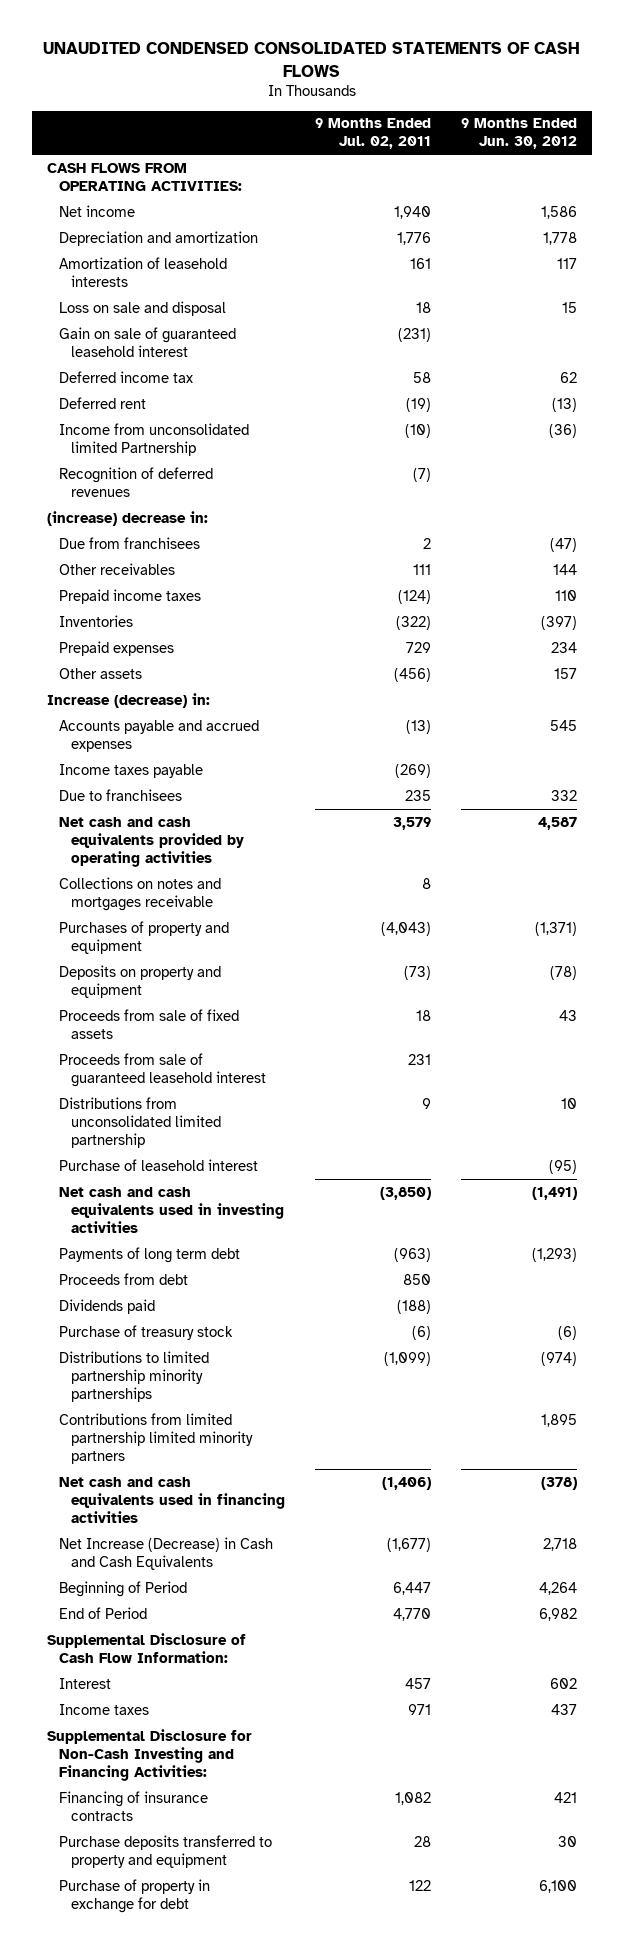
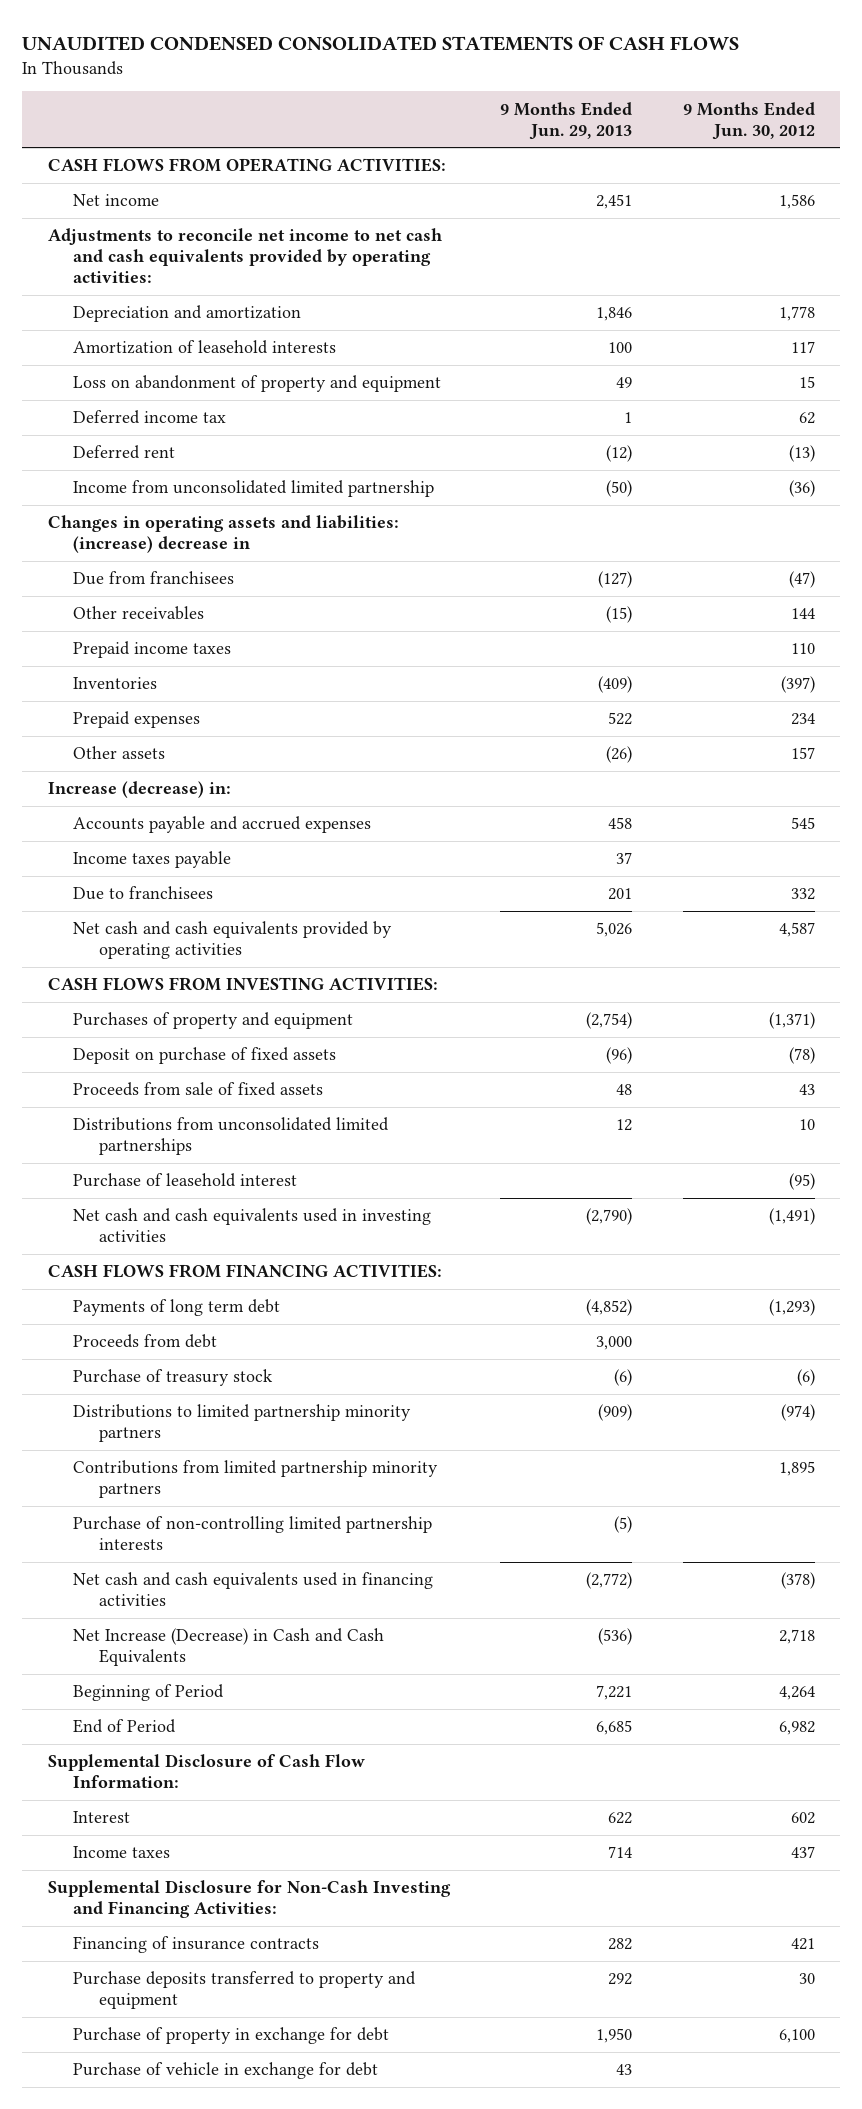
- | 9 Months Ended Jul. 02, 2011 | 9 Months Ended Jun. 30, 2012
+ | 9 Months Ended Jun. 29, 2013 | 9 Months Ended Jun. 30, 2012
+ Adjustments to reconcile net income to net cash and cash equivalents provided by operating activities:
- Loss on sale and disposal | 18 | 15
- Gain on sale of guaranteed leasehold interest | (231) |
+ Loss on abandonment of property and equipment | 49 | 15
- Income from unconsolidated limited Partnership | (10) | (36)
- Recognition of deferred revenues | (7) |
- (increase) decrease in:
+ Income from unconsolidated limited partnership | (50) | (36)
+ Changes in operating assets and liabilities: (increase) decrease in
- Collections on notes and mortgages receivable | 8 |
+ CASH FLOWS FROM INVESTING ACTIVITIES:
- Deposits on property and equipment | (73) | (78)
+ Deposit on purchase of fixed assets | (96) | (78)
- Proceeds from sale of guaranteed leasehold interest | 231 |
- Distributions from unconsolidated limited partnership | 9 | 10
+ Distributions from unconsolidated limited partnerships | 12 | 10
+ CASH FLOWS FROM FINANCING ACTIVITIES:
- Dividends paid | (188) |
- Distributions to limited partnership minority partnerships | (1,099) | (974)
- Contributions from limited partnership limited minority partners | | 1,895
+ Distributions to limited partnership minority partners | (909) | (974)
+ Contributions from limited partnership minority partners | | 1,895
+ Purchase of non-controlling limited partnership interests | (5) |
+ Purchase of vehicle in exchange for debt | 43 |

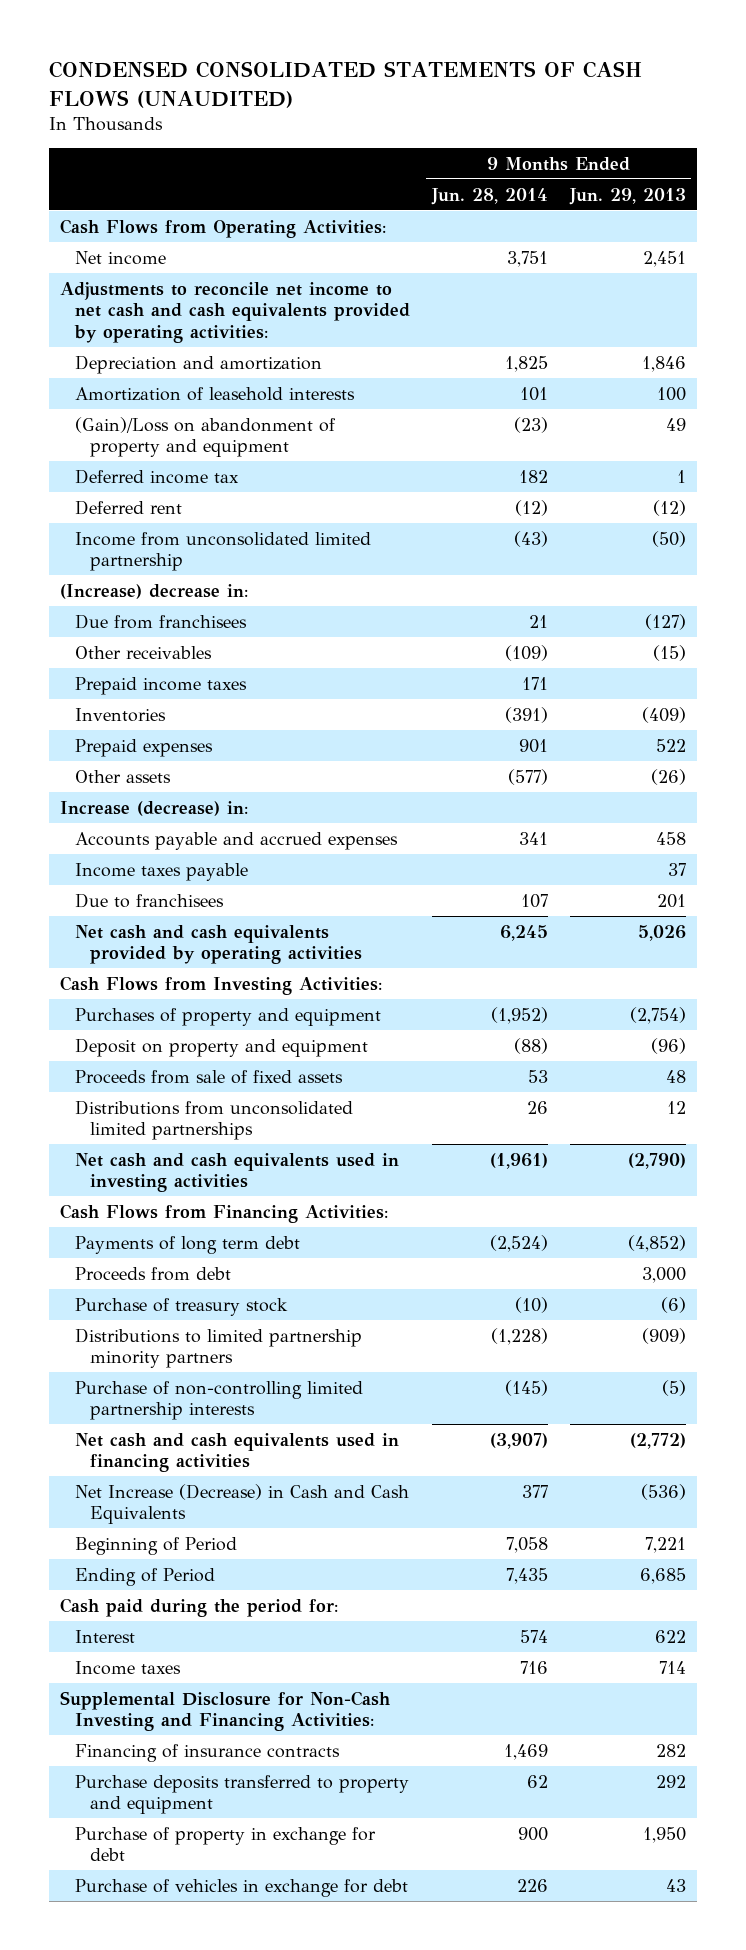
- UNAUDITED CONDENSED CONSOLIDATED STATEMENTS OF CASH FLOWS
+ CONDENSED CONSOLIDATED STATEMENTS OF CASH FLOWS (UNAUDITED)
- | 9 Months Ended Jun. 29, 2013 | 9 Months Ended Jun. 30, 2012
+ | 9 Months Ended Jun. 28, 2014 | 9 Months Ended Jun. 29, 2013
- CASH FLOWS FROM OPERATING ACTIVITIES:
+ Cash Flows from Operating Activities:
- Loss on abandonment of property and equipment | 49 | 15
+ (Gain)/Loss on abandonment of property and equipment | (23) | 49
- Changes in operating assets and liabilities: (increase) decrease in
+ (Increase) decrease in:
- CASH FLOWS FROM INVESTING ACTIVITIES:
+ Cash Flows from Investing Activities:
- Deposit on purchase of fixed assets | (96) | (78)
+ Deposit on property and equipment | (88) | (96)
- Purchase of leasehold interest | | (95)
- CASH FLOWS FROM FINANCING ACTIVITIES:
+ Cash Flows from Financing Activities:
- Contributions from limited partnership minority partners | | 1,895
- End of Period | 6,685 | 6,982
- Supplemental Disclosure of Cash Flow Information:
+ Ending of Period | 7,435 | 6,685
+ Cash paid during the period for:
- Purchase of vehicle in exchange for debt | 43 |
+ Purchase of vehicles in exchange for debt | 226 | 43

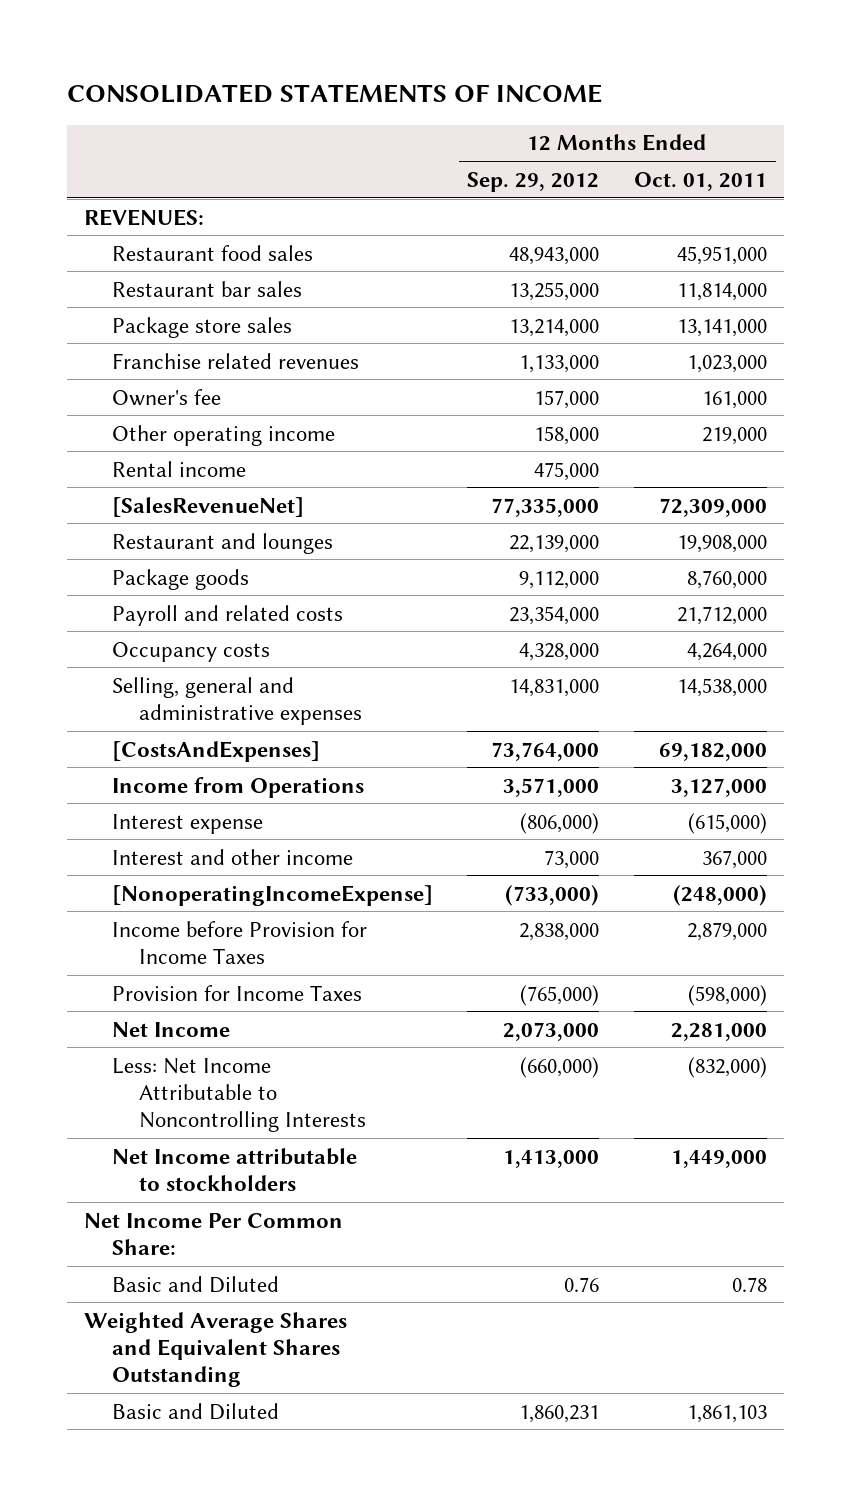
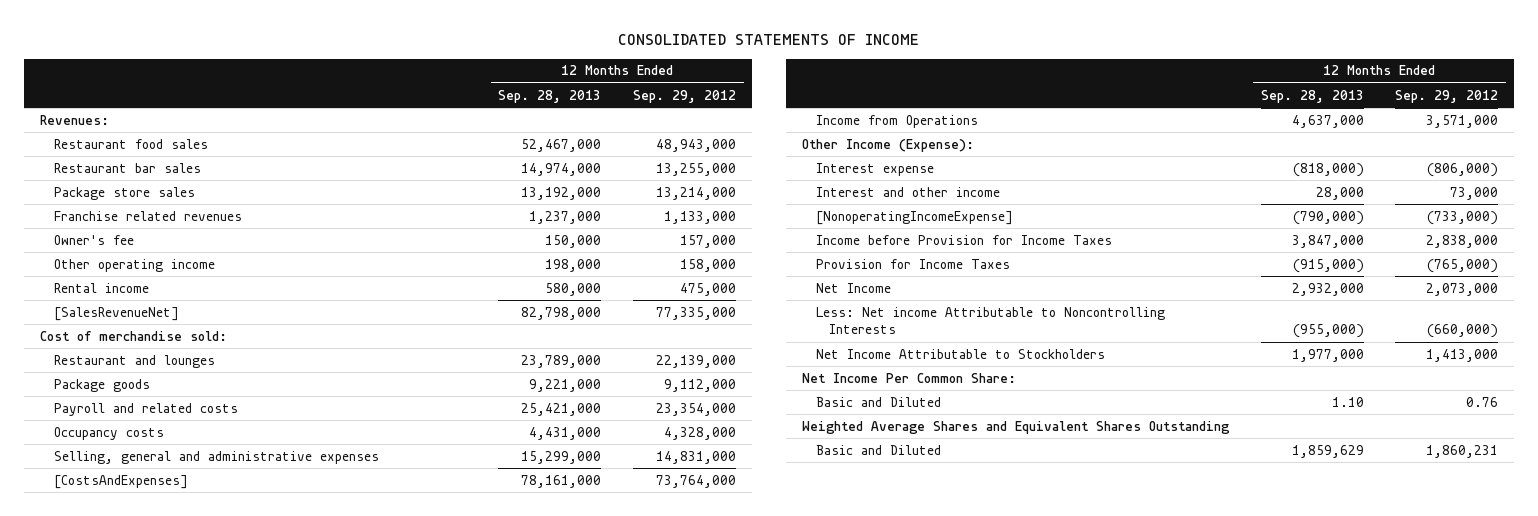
- | 12 Months Ended Sep. 29, 2012 | 12 Months Ended Oct. 01, 2011
+ | 12 Months Ended Sep. 28, 2013 | 12 Months Ended Sep. 29, 2012
- REVENUES:
+ Revenues:
+ Cost of merchandise sold:
+ Other Income (Expense):
- Less: Net Income Attributable to Noncontrolling Interests | (660,000) | (832,000)
- Net Income attributable to stockholders | 1,413,000 | 1,449,000
+ Less: Net income Attributable to Noncontrolling Interests | (955,000) | (660,000)
+ Net Income Attributable to Stockholders | 1,977,000 | 1,413,000

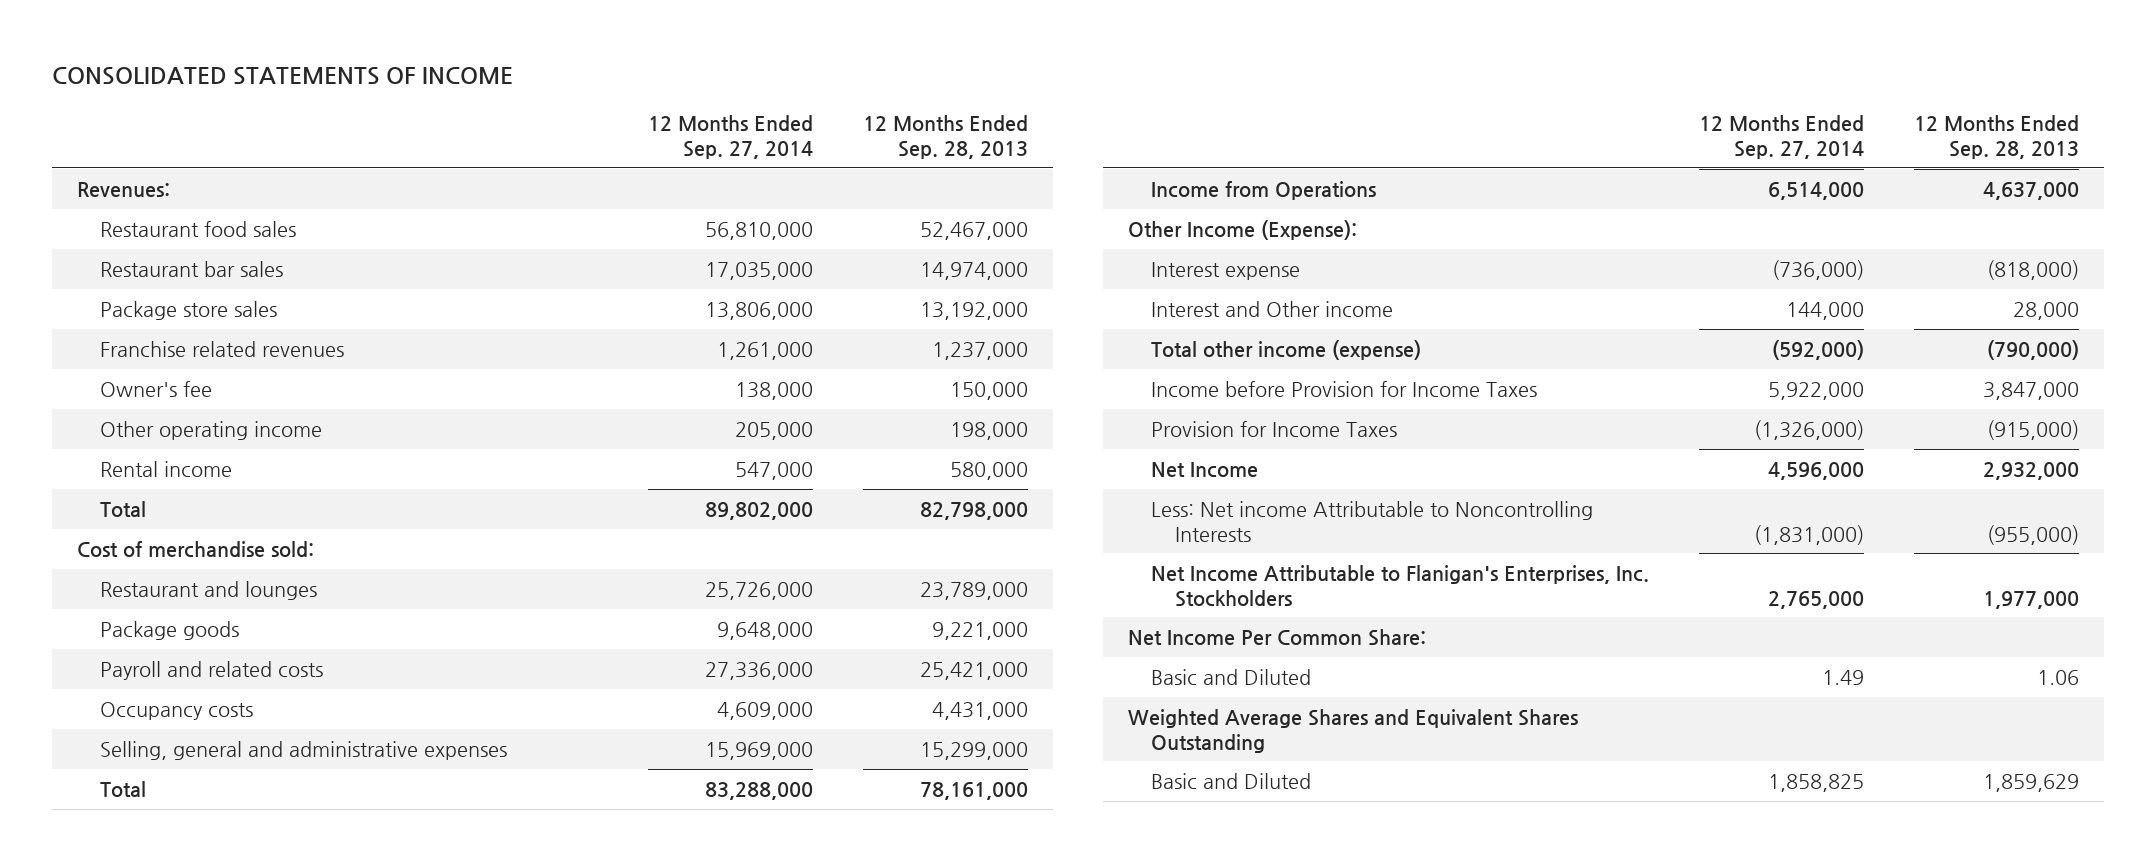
- | 12 Months Ended Sep. 28, 2013 | 12 Months Ended Sep. 29, 2012
+ | 12 Months Ended Sep. 27, 2014 | 12 Months Ended Sep. 28, 2013
- [SalesRevenueNet] | 82,798,000 | 77,335,000
+ Total | 89,802,000 | 82,798,000
- [CostsAndExpenses] | 78,161,000 | 73,764,000
+ Total | 83,288,000 | 78,161,000
- Interest and other income | 28,000 | 73,000
- [NonoperatingIncomeExpense] | (790,000) | (733,000)
+ Interest and Other income | 144,000 | 28,000
+ Total other income (expense) | (592,000) | (790,000)
- Net Income Attributable to Stockholders | 1,977,000 | 1,413,000
+ Net Income Attributable to Flanigan's Enterprises, Inc. Stockholders | 2,765,000 | 1,977,000
- Basic and Diluted | 1.10 | 0.76
+ Basic and Diluted | 1.49 | 1.06

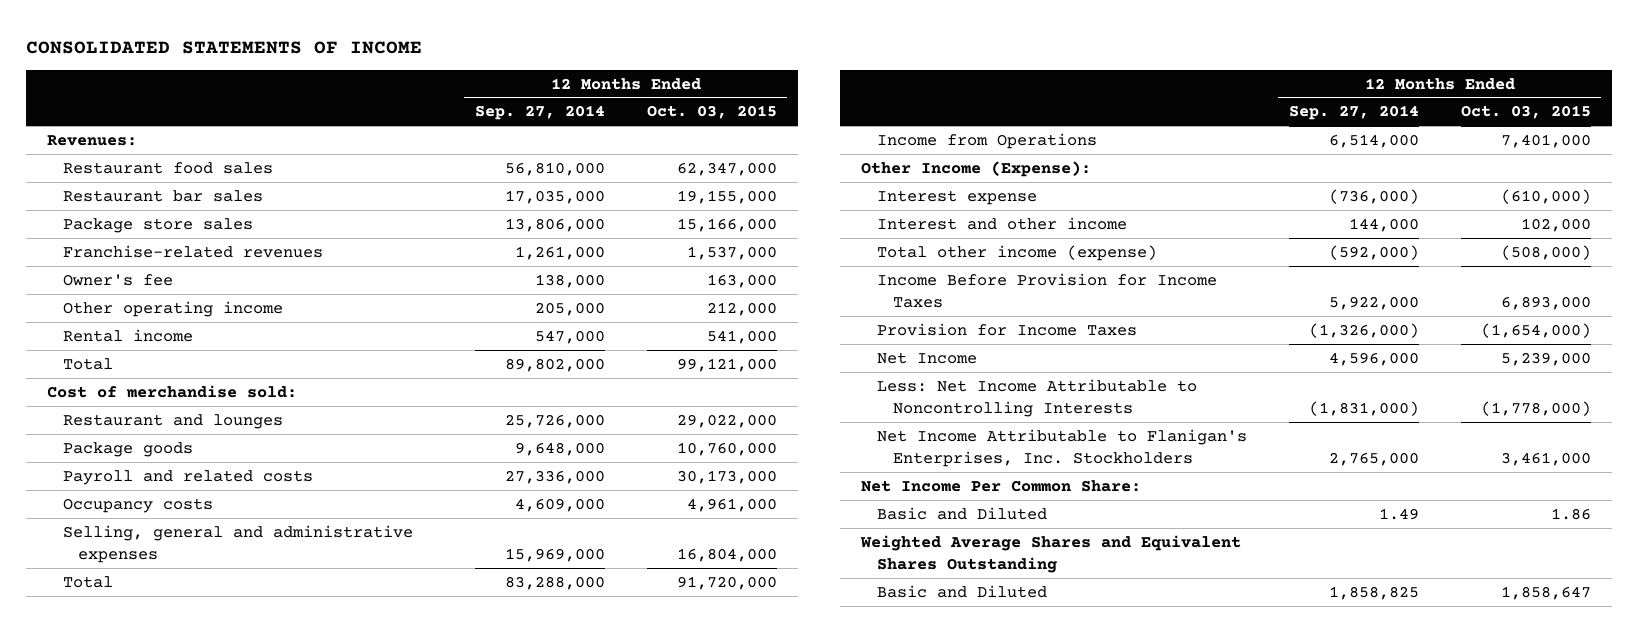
- | 12 Months Ended Sep. 27, 2014 | 12 Months Ended Sep. 28, 2013
+ | 12 Months Ended Sep. 27, 2014 | 12 Months Ended Oct. 03, 2015
- Franchise related revenues | 1,261,000 | 1,237,000
+ Franchise-related revenues | 1,261,000 | 1,537,000
- Interest and Other income | 144,000 | 28,000
+ Interest and other income | 144,000 | 102,000
- Income before Provision for Income Taxes | 5,922,000 | 3,847,000
+ Income Before Provision for Income Taxes | 5,922,000 | 6,893,000
- Less: Net income Attributable to Noncontrolling Interests | (1,831,000) | (955,000)
+ Less: Net Income Attributable to Noncontrolling Interests | (1,831,000) | (1,778,000)

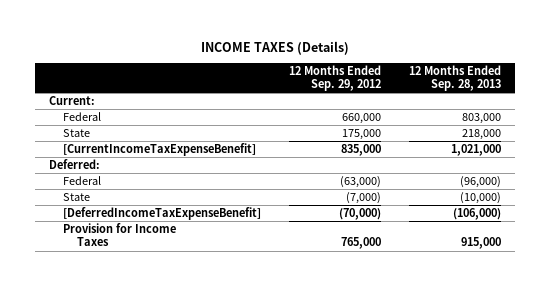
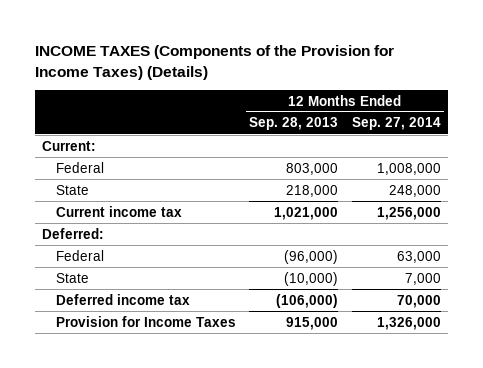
- INCOME TAXES (Details)
+ INCOME TAXES (Components of the Provision for Income Taxes) (Details)
- | 12 Months Ended Sep. 29, 2012 | 12 Months Ended Sep. 28, 2013
+ | 12 Months Ended Sep. 28, 2013 | 12 Months Ended Sep. 27, 2014
- [CurrentIncomeTaxExpenseBenefit] | 835,000 | 1,021,000
+ Current income tax | 1,021,000 | 1,256,000
- [DeferredIncomeTaxExpenseBenefit] | (70,000) | (106,000)
+ Deferred income tax | (106,000) | 70,000

